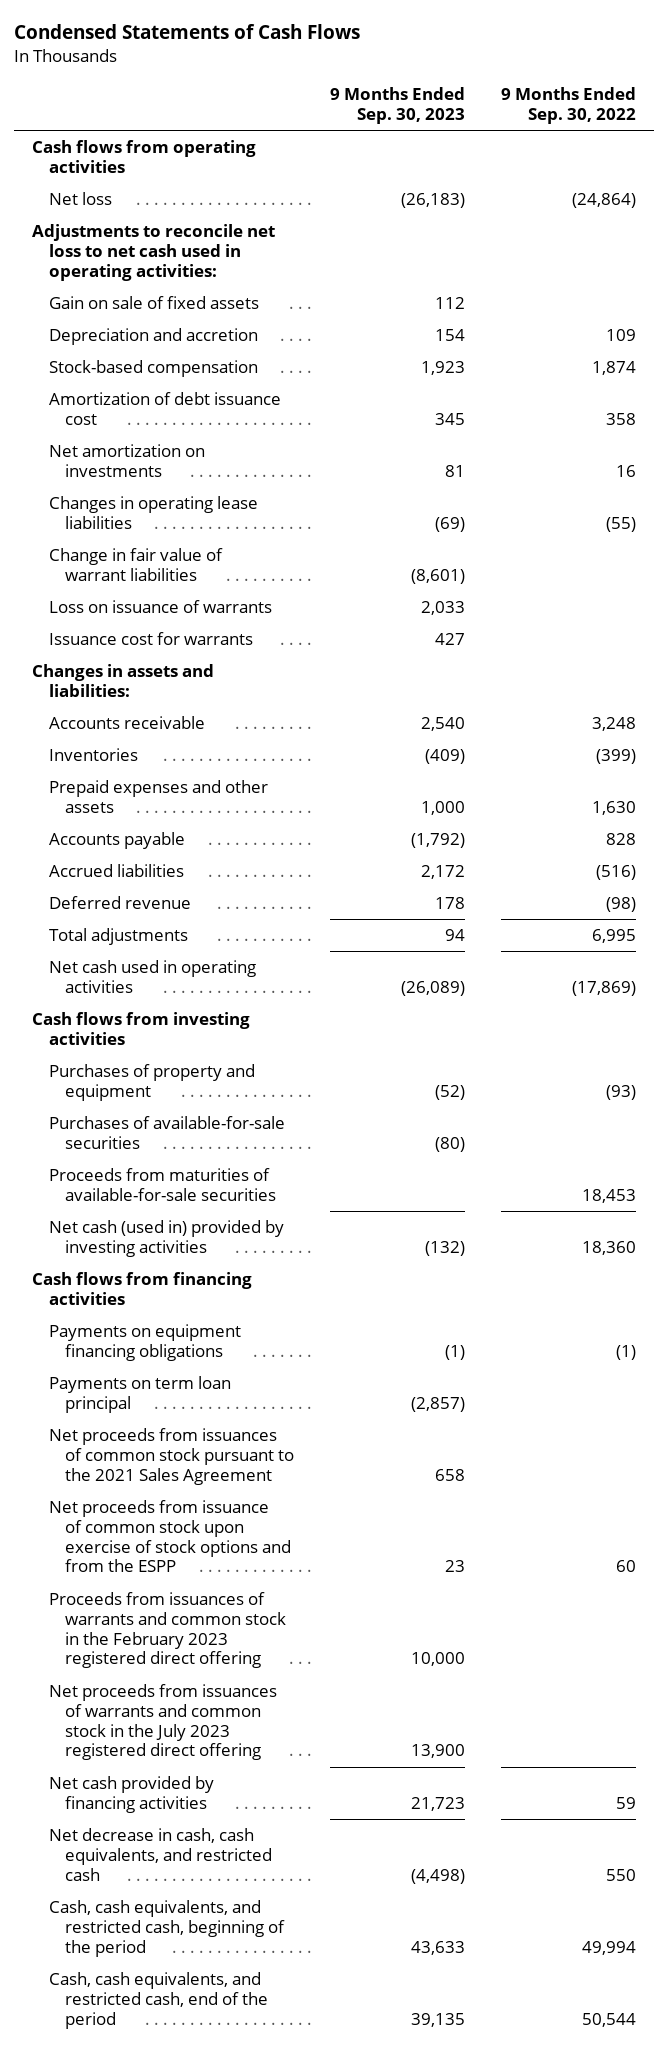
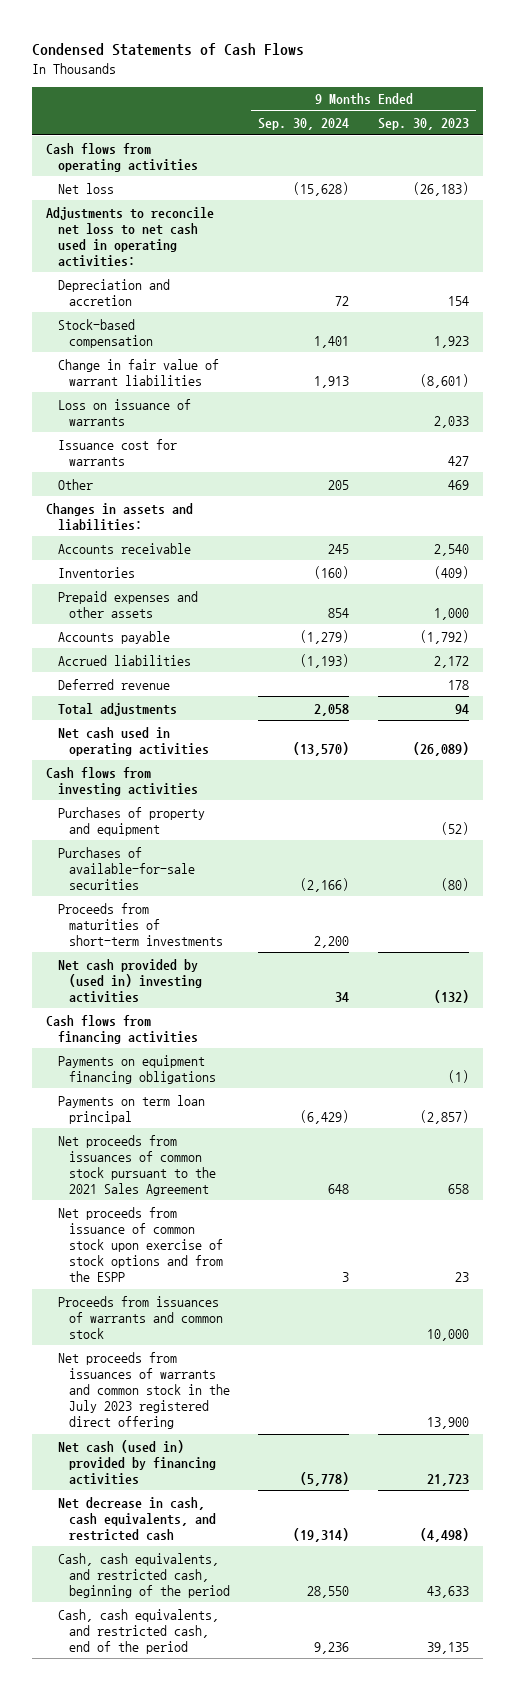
- | 9 Months Ended Sep. 30, 2023 | 9 Months Ended Sep. 30, 2022
+ | 9 Months Ended Sep. 30, 2024 | 9 Months Ended Sep. 30, 2023
- Gain on sale of fixed assets | 112 |
- Amortization of debt issuance cost | 345 | 358
- Net amortization on investments | 81 | 16
- Changes in operating lease liabilities | (69) | (55)
+ Other | 205 | 469
- Proceeds from maturities of available-for-sale securities | | 18,453
- Net cash (used in) provided by investing activities | (132) | 18,360
+ Proceeds from maturities of short-term investments | 2,200 |
+ Net cash provided by (used in) investing activities | 34 | (132)
- Proceeds from issuances of warrants and common stock in the February 2023 registered direct offering | 10,000 |
+ Proceeds from issuances of warrants and common stock | | 10,000
- Net cash provided by financing activities | 21,723 | 59
+ Net cash (used in) provided by financing activities | (5,778) | 21,723

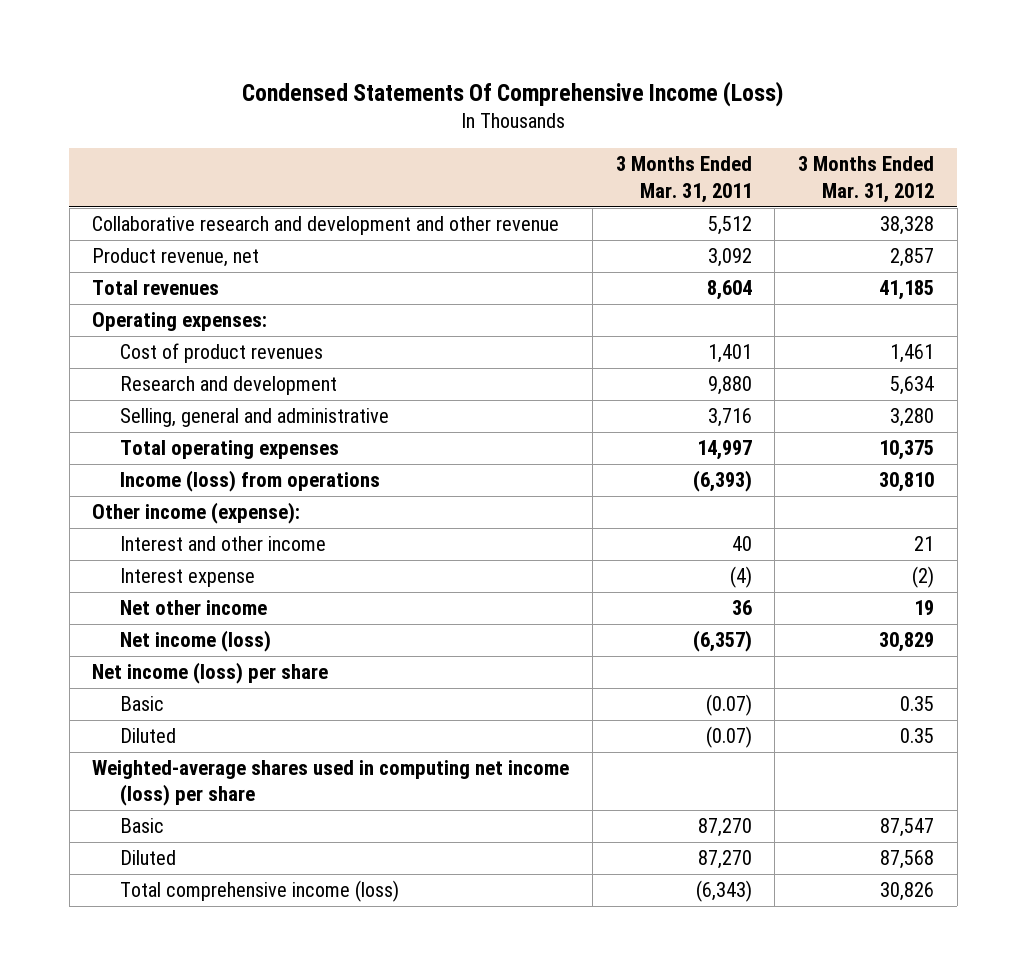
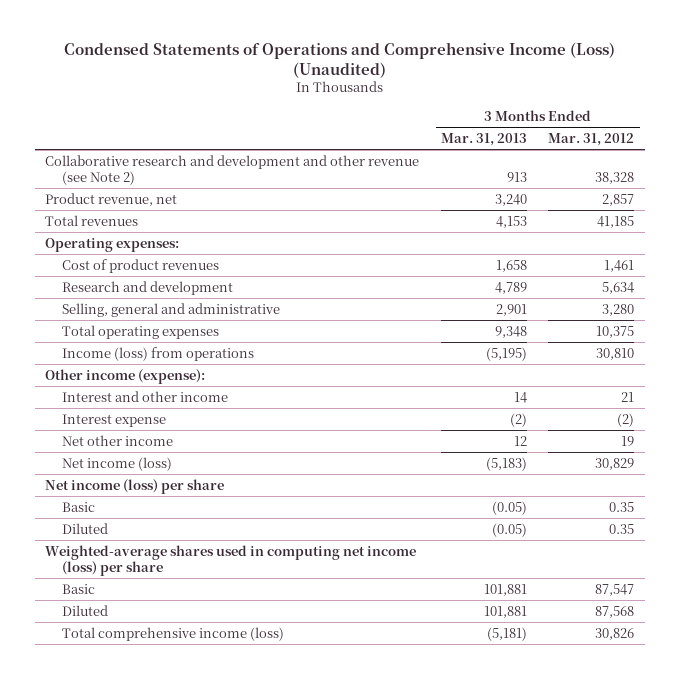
- Condensed Statements Of Comprehensive Income (Loss)
+ Condensed Statements of Operations and Comprehensive Income (Loss) (Unaudited)
- | 3 Months Ended Mar. 31, 2011 | 3 Months Ended Mar. 31, 2012
+ | 3 Months Ended Mar. 31, 2013 | 3 Months Ended Mar. 31, 2012
- Collaborative research and development and other revenue | 5,512 | 38,328
+ Collaborative research and development and other revenue (see Note 2) | 913 | 38,328

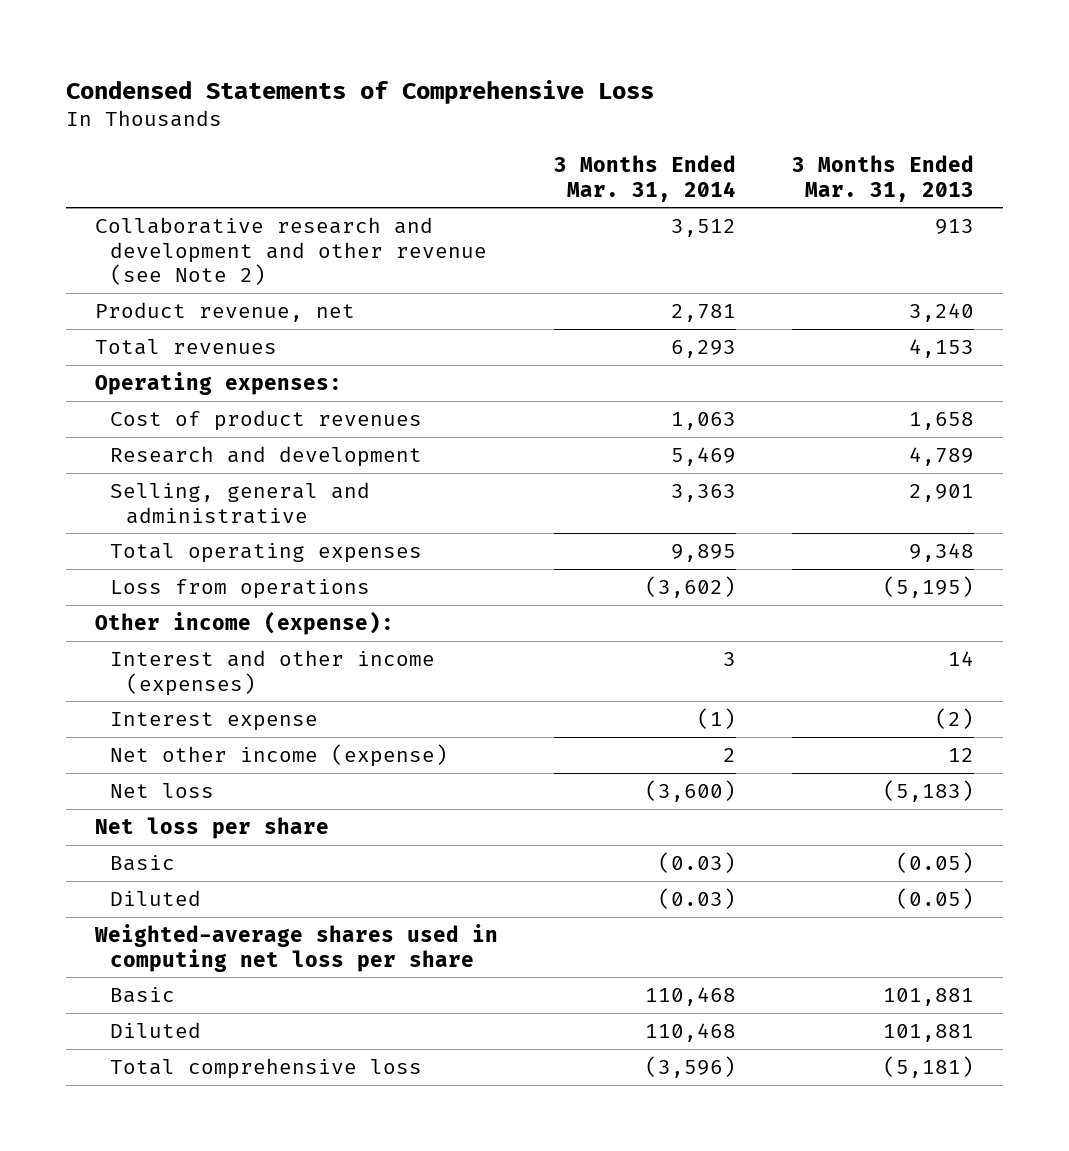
- Condensed Statements of Operations and Comprehensive Income (Loss) (Unaudited)
+ Condensed Statements of Comprehensive Loss
- | 3 Months Ended Mar. 31, 2013 | 3 Months Ended Mar. 31, 2012
+ | 3 Months Ended Mar. 31, 2014 | 3 Months Ended Mar. 31, 2013
- Income (loss) from operations | (5,195) | 30,810
+ Loss from operations | (3,602) | (5,195)
- Interest and other income | 14 | 21
+ Interest and other income (expenses) | 3 | 14
- Net other income | 12 | 19
- Net income (loss) | (5,183) | 30,829
- Net income (loss) per share
+ Net other income (expense) | 2 | 12
+ Net loss | (3,600) | (5,183)
+ Net loss per share
- Weighted-average shares used in computing net income (loss) per share
+ Weighted-average shares used in computing net loss per share
- Total comprehensive income (loss) | (5,181) | 30,826
+ Total comprehensive loss | (3,596) | (5,181)

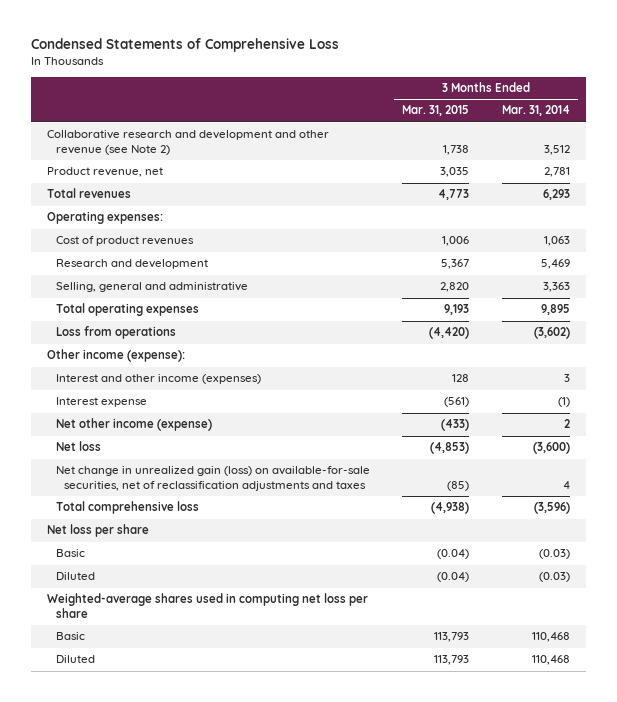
- | 3 Months Ended Mar. 31, 2014 | 3 Months Ended Mar. 31, 2013
+ | 3 Months Ended Mar. 31, 2015 | 3 Months Ended Mar. 31, 2014
+ Net change in unrealized gain (loss) on available-for-sale securities, net of reclassification adjustments and taxes | (85) | 4
moved up: Total comprehensive loss | (4,938) | (3,596)

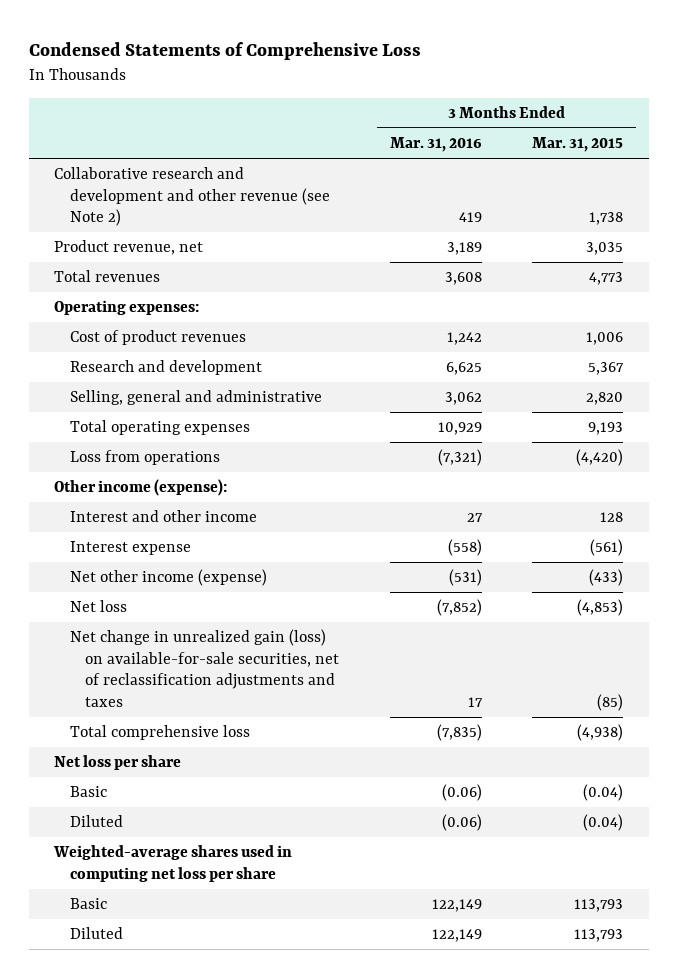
- | 3 Months Ended Mar. 31, 2015 | 3 Months Ended Mar. 31, 2014
+ | 3 Months Ended Mar. 31, 2016 | 3 Months Ended Mar. 31, 2015
- Interest and other income (expenses) | 128 | 3
+ Interest and other income | 27 | 128

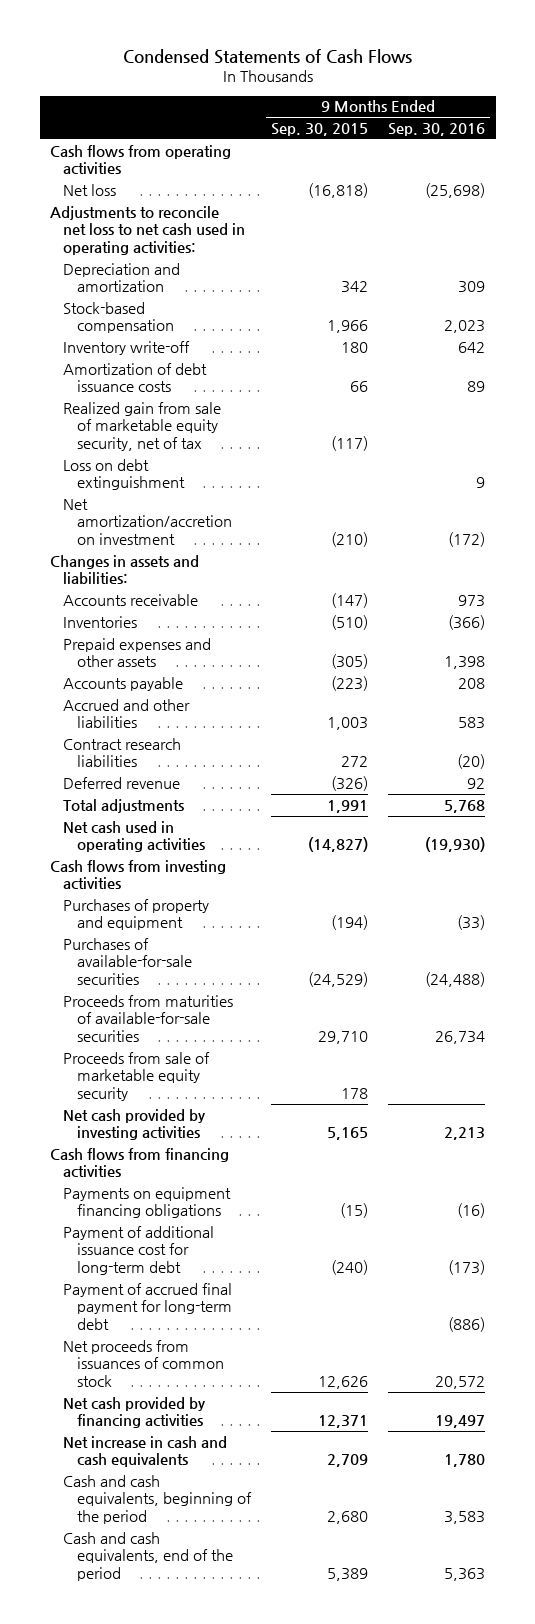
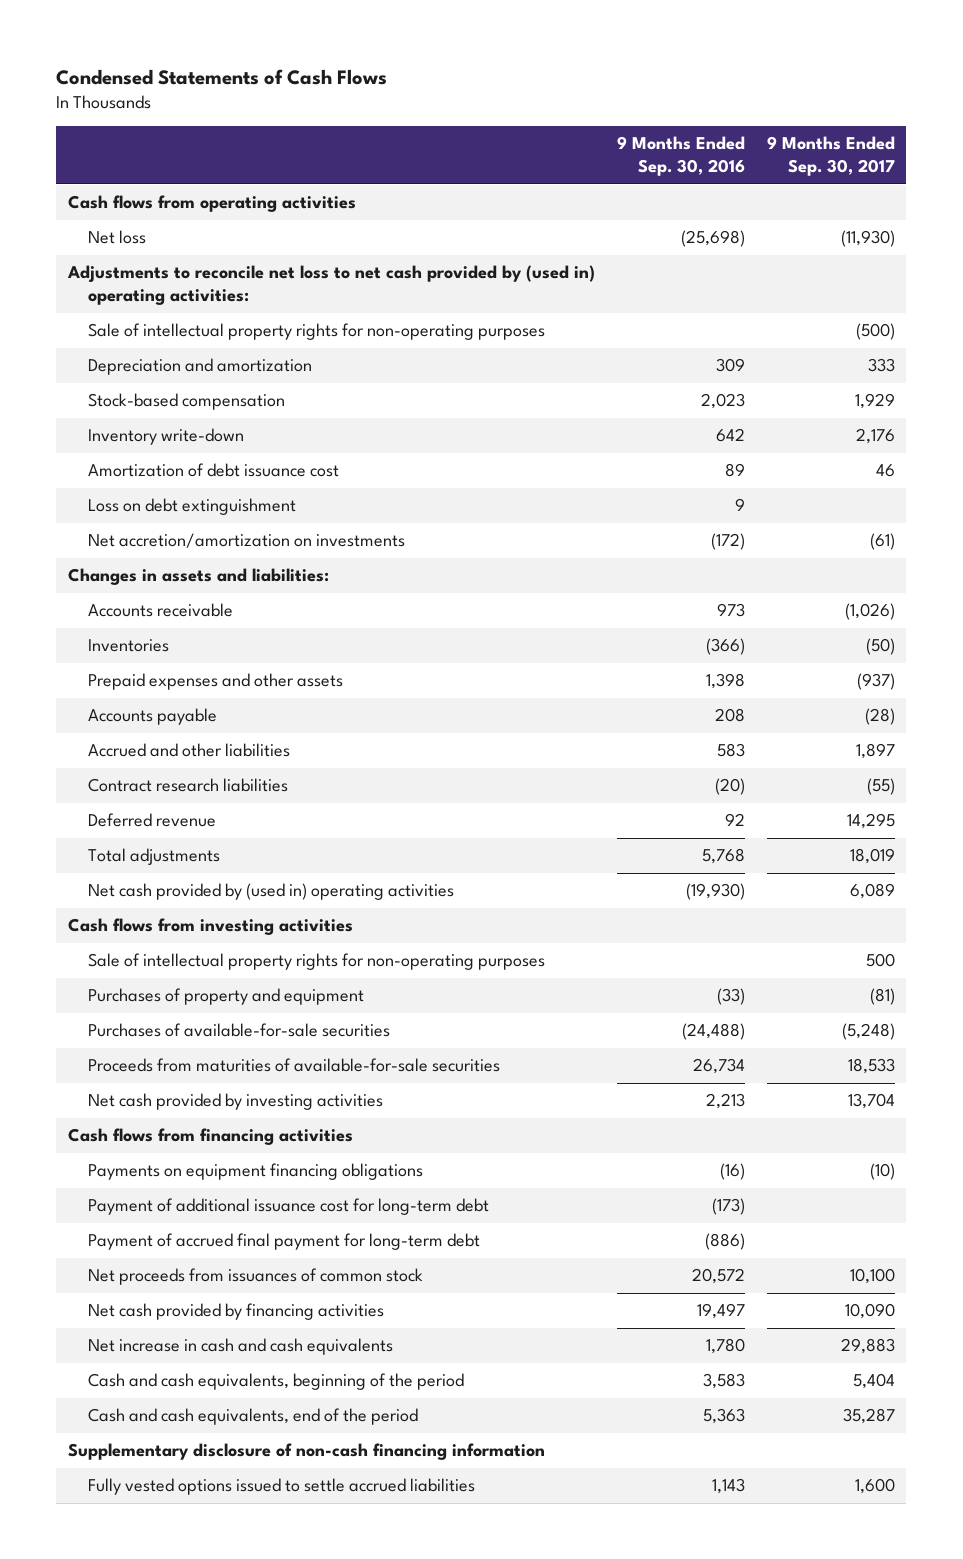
- | 9 Months Ended Sep. 30, 2015 | 9 Months Ended Sep. 30, 2016
+ | 9 Months Ended Sep. 30, 2016 | 9 Months Ended Sep. 30, 2017
- Adjustments to reconcile net loss to net cash used in operating activities:
+ Adjustments to reconcile net loss to net cash provided by (used in) operating activities:
+ Sale of intellectual property rights for non-operating purposes | | (500)
- Inventory write-off | 180 | 642
- Amortization of debt issuance costs | 66 | 89
- Realized gain from sale of marketable equity security, net of tax | (117) |
+ Inventory write-down | 642 | 2,176
+ Amortization of debt issuance cost | 89 | 46
- Net amortization/accretion on investment | (210) | (172)
+ Net accretion/amortization on investments | (172) | (61)
- Net cash used in operating activities | (14,827) | (19,930)
+ Net cash provided by (used in) operating activities | (19,930) | 6,089
+ Sale of intellectual property rights for non-operating purposes | | 500
- Proceeds from sale of marketable equity security | 178 |
+ Supplementary disclosure of non-cash financing information
+ Fully vested options issued to settle accrued liabilities | 1,143 | 1,600

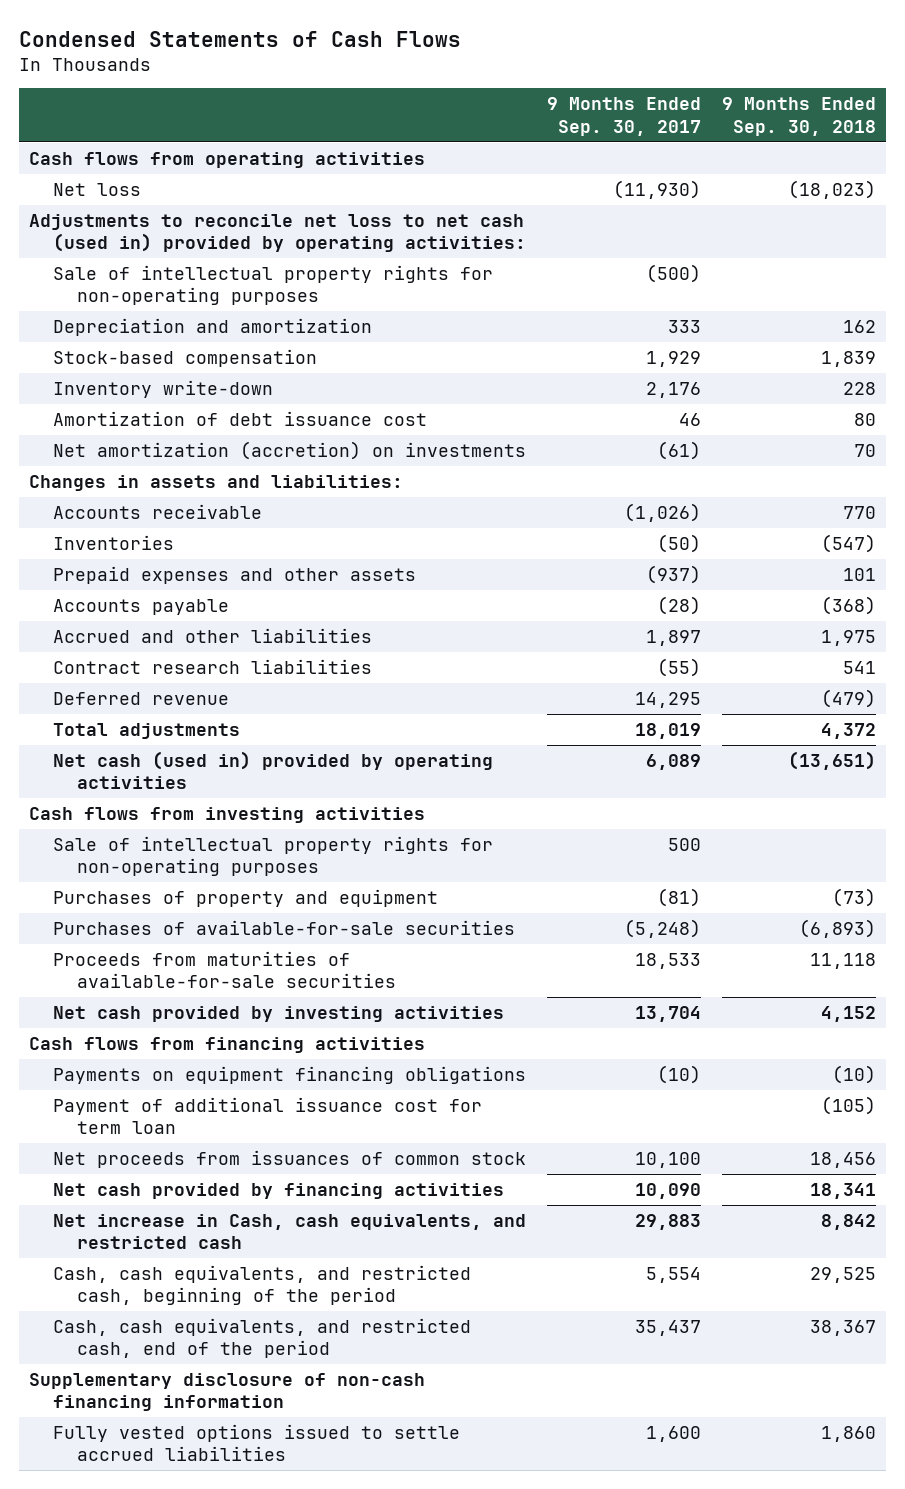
- | 9 Months Ended Sep. 30, 2016 | 9 Months Ended Sep. 30, 2017
+ | 9 Months Ended Sep. 30, 2017 | 9 Months Ended Sep. 30, 2018
- Adjustments to reconcile net loss to net cash provided by (used in) operating activities:
+ Adjustments to reconcile net loss to net cash (used in) provided by operating activities:
- Loss on debt extinguishment | 9 |
- Net accretion/amortization on investments | (172) | (61)
+ Net amortization (accretion) on investments | (61) | 70
- Net cash provided by (used in) operating activities | (19,930) | 6,089
+ Net cash (used in) provided by operating activities | 6,089 | (13,651)
- Payment of additional issuance cost for long-term debt | (173) |
- Payment of accrued final payment for long-term debt | (886) |
+ Payment of additional issuance cost for term loan | | (105)
- Net increase in cash and cash equivalents | 1,780 | 29,883
- Cash and cash equivalents, beginning of the period | 3,583 | 5,404
- Cash and cash equivalents, end of the period | 5,363 | 35,287
+ Net increase in Cash, cash equivalents, and restricted cash | 29,883 | 8,842
+ Cash, cash equivalents, and restricted cash, beginning of the period | 5,554 | 29,525
+ Cash, cash equivalents, and restricted cash, end of the period | 35,437 | 38,367

